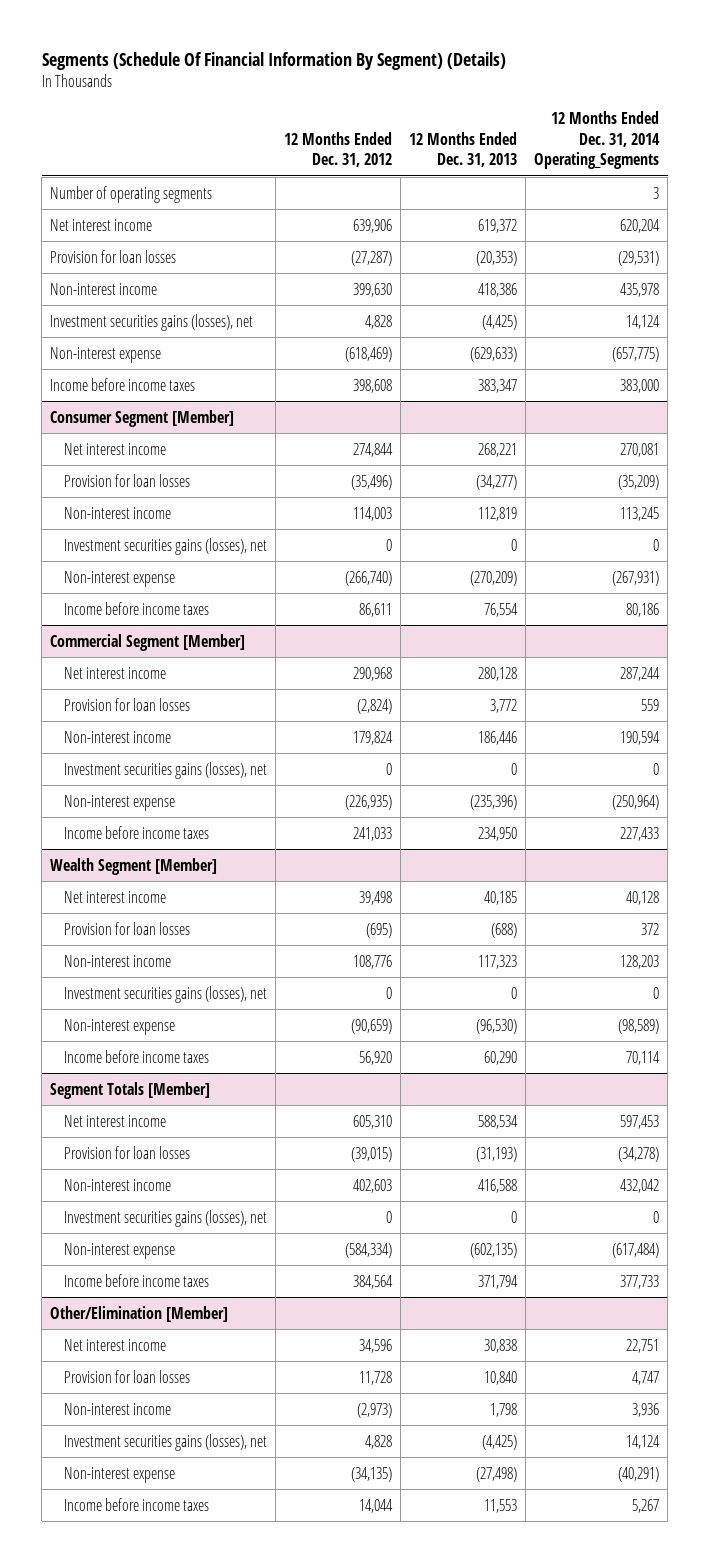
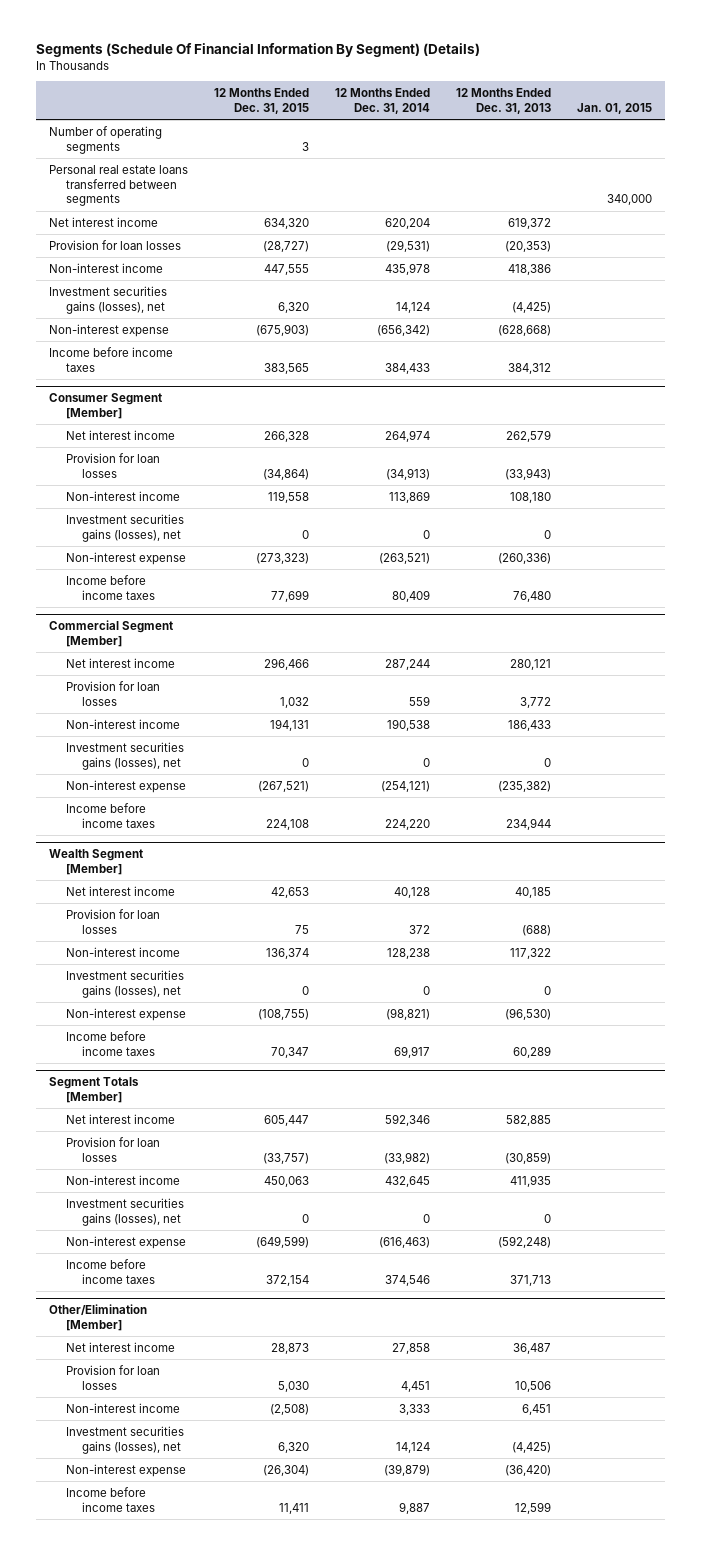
- | 12 Months Ended Dec. 31, 2012 | 12 Months Ended Dec. 31, 2013 | 12 Months Ended Dec. 31, 2014 Operating_Segments
+ | 12 Months Ended Dec. 31, 2015 | 12 Months Ended Dec. 31, 2014 | 12 Months Ended Dec. 31, 2013 | Jan. 01, 2015
+ Personal real estate loans transferred between segments | | | | 340,000
- Non-interest expense | (618,469) | (629,633) | (657,775)
- Income before income taxes | 398,608 | 383,347 | 383,000
+ Non-interest expense | (675,903) | (656,342) | (628,668) |
+ Income before income taxes | 383,565 | 384,433 | 384,312 |
@ Consumer Segment [Member]
- Net interest income | 274,844 | 268,221 | 270,081
- Provision for loan losses | (35,496) | (34,277) | (35,209)
- Non-interest income | 114,003 | 112,819 | 113,245
+ Net interest income | 266,328 | 264,974 | 262,579 |
+ Provision for loan losses | (34,864) | (34,913) | (33,943) |
+ Non-interest income | 119,558 | 113,869 | 108,180 |
- Non-interest expense | (266,740) | (270,209) | (267,931)
- Income before income taxes | 86,611 | 76,554 | 80,186
+ Non-interest expense | (273,323) | (263,521) | (260,336) |
+ Income before income taxes | 77,699 | 80,409 | 76,480 |
@ Commercial Segment [Member]
- Net interest income | 290,968 | 280,128 | 287,244
+ Net interest income | 296,466 | 287,244 | 280,121 |
- Non-interest income | 179,824 | 186,446 | 190,594
+ Non-interest income | 194,131 | 190,538 | 186,433 |
- Non-interest expense | (226,935) | (235,396) | (250,964)
- Income before income taxes | 241,033 | 234,950 | 227,433
+ Non-interest expense | (267,521) | (254,121) | (235,382) |
+ Income before income taxes | 224,108 | 224,220 | 234,944 |
@ Wealth Segment [Member]
- Non-interest income | 108,776 | 117,323 | 128,203
+ Non-interest income | 136,374 | 128,238 | 117,322 |
- Income before income taxes | 56,920 | 60,290 | 70,114
+ Income before income taxes | 70,347 | 69,917 | 60,289 |
@ Segment Totals [Member]
- Net interest income | 605,310 | 588,534 | 597,453
- Provision for loan losses | (39,015) | (31,193) | (34,278)
- Non-interest income | 402,603 | 416,588 | 432,042
+ Net interest income | 605,447 | 592,346 | 582,885 |
+ Provision for loan losses | (33,757) | (33,982) | (30,859) |
+ Non-interest income | 450,063 | 432,645 | 411,935 |
- Non-interest expense | (584,334) | (602,135) | (617,484)
- Income before income taxes | 384,564 | 371,794 | 377,733
+ Non-interest expense | (649,599) | (616,463) | (592,248) |
+ Income before income taxes | 372,154 | 374,546 | 371,713 |
@ Other/Elimination [Member]
- Net interest income | 34,596 | 30,838 | 22,751
- Provision for loan losses | 11,728 | 10,840 | 4,747
- Non-interest income | (2,973) | 1,798 | 3,936
+ Net interest income | 28,873 | 27,858 | 36,487 |
+ Provision for loan losses | 5,030 | 4,451 | 10,506 |
+ Non-interest income | (2,508) | 3,333 | 6,451 |
- Non-interest expense | (34,135) | (27,498) | (40,291)
- Income before income taxes | 14,044 | 11,553 | 5,267
+ Non-interest expense | (26,304) | (39,879) | (36,420) |
+ Income before income taxes | 11,411 | 9,887 | 12,599 |

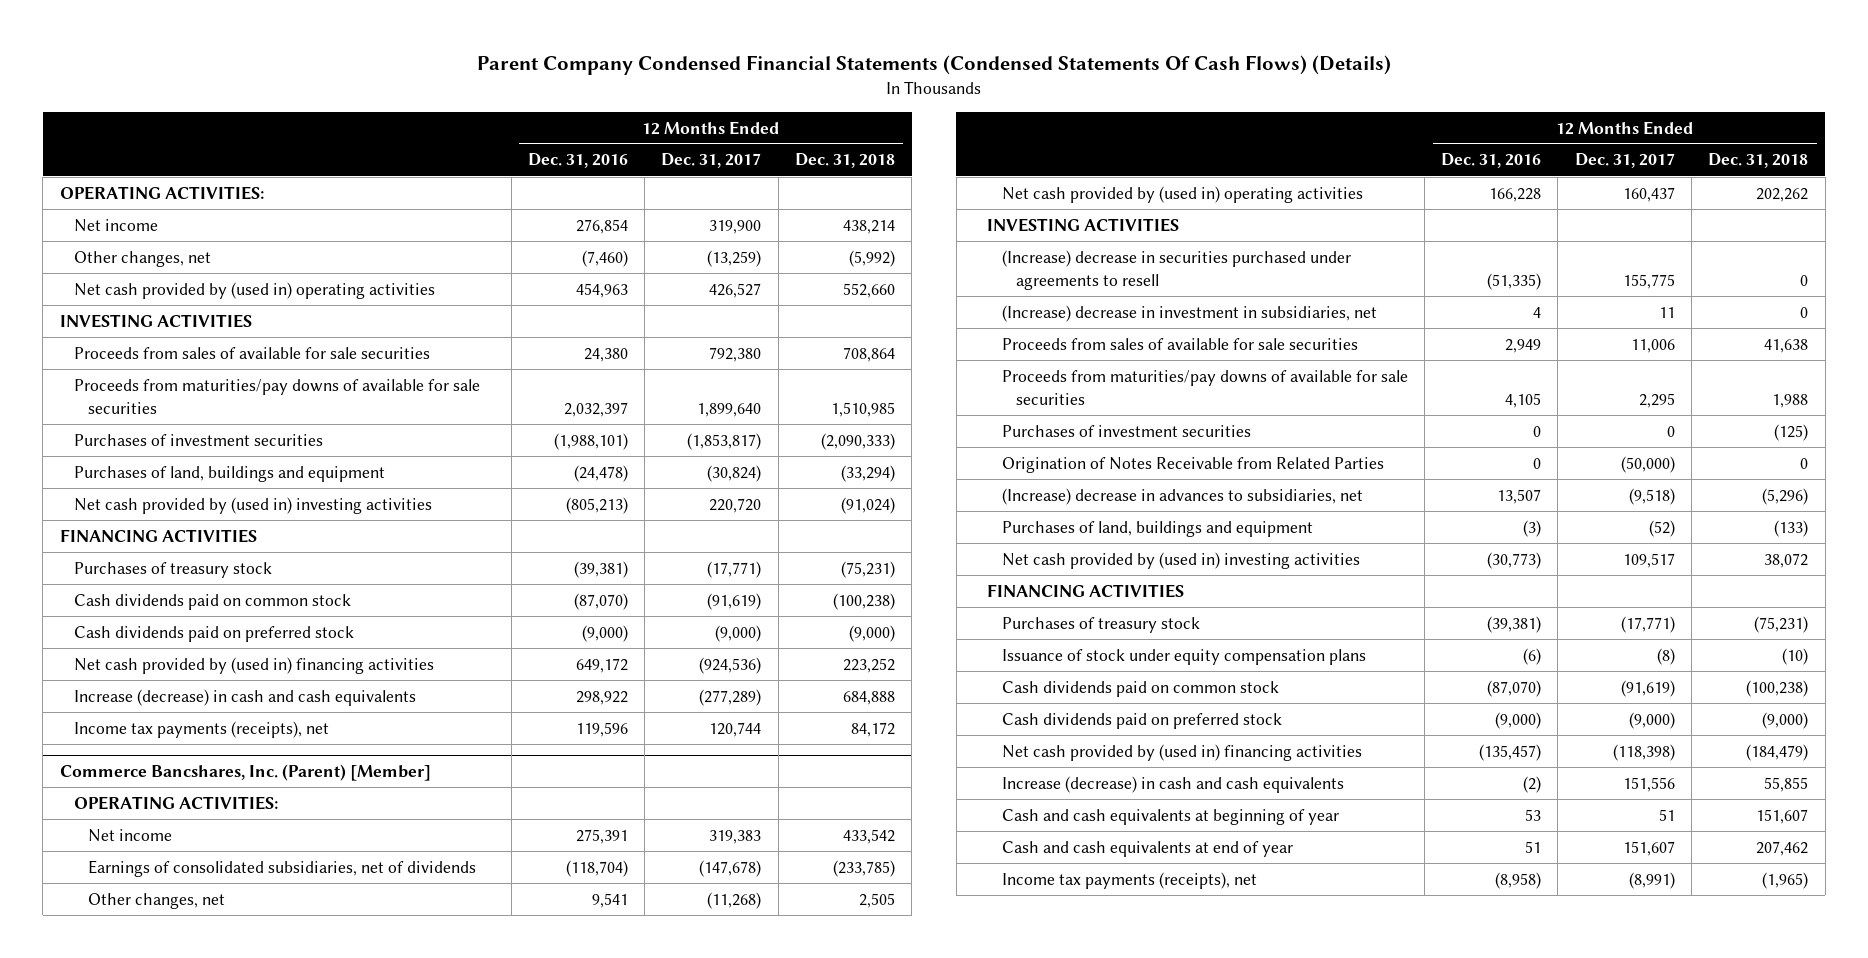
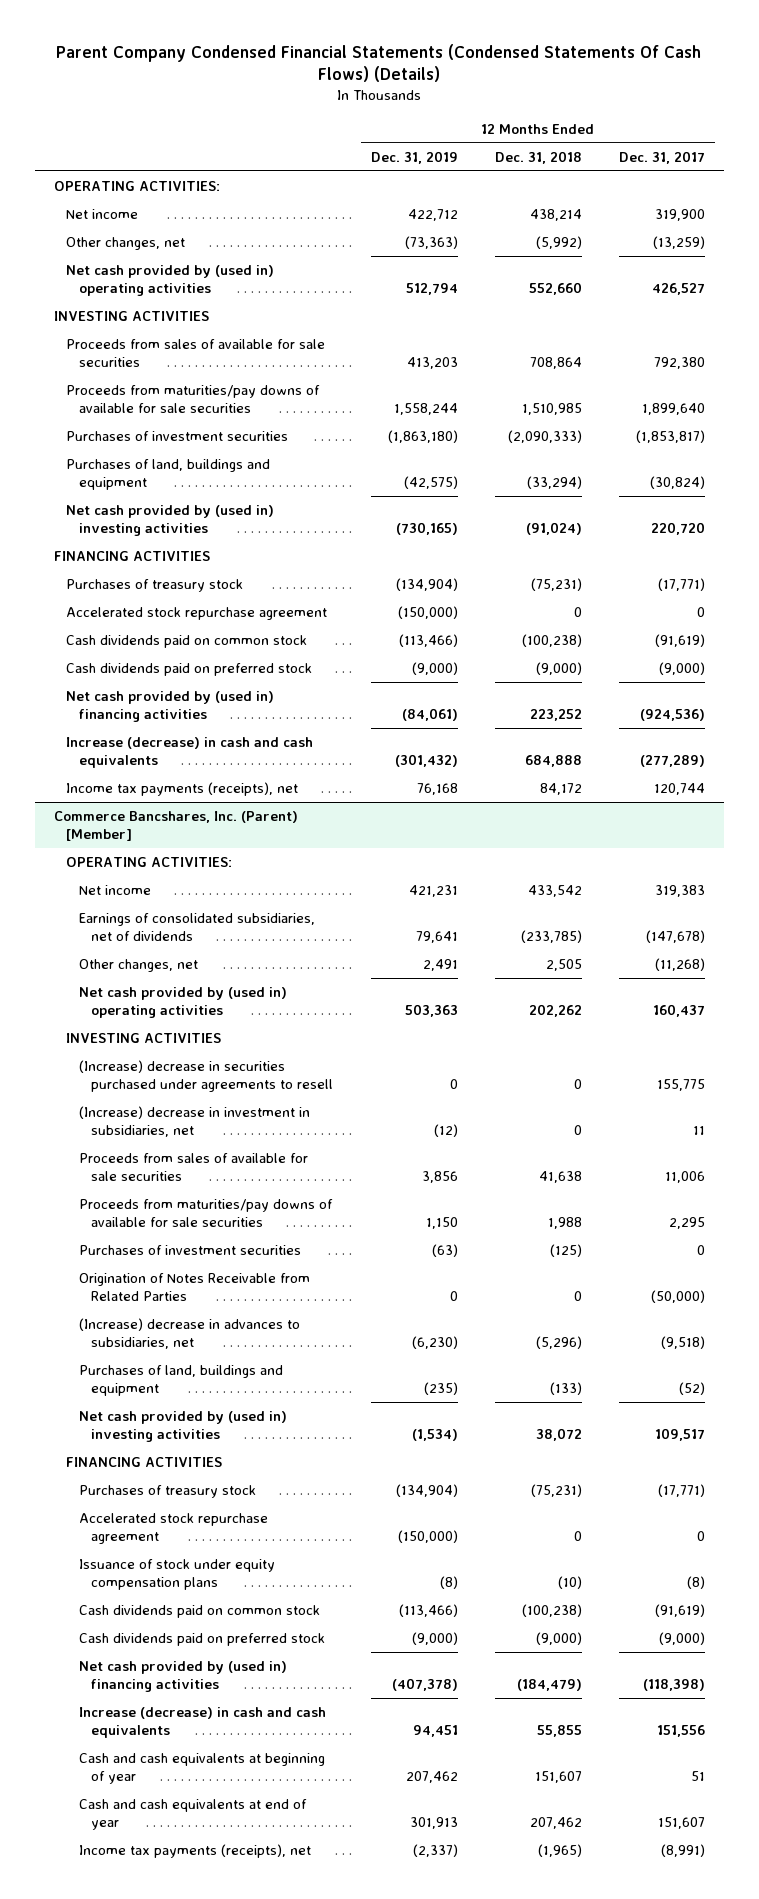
- | 12 Months Ended Dec. 31, 2016 | 12 Months Ended Dec. 31, 2017 | 12 Months Ended Dec. 31, 2018
+ | 12 Months Ended Dec. 31, 2019 | 12 Months Ended Dec. 31, 2018 | 12 Months Ended Dec. 31, 2017
+ Accelerated stock repurchase agreement | (150,000) | 0 | 0
@ Commerce Bancshares, Inc. (Parent) [Member]
+ Accelerated stock repurchase agreement | (150,000) | 0 | 0

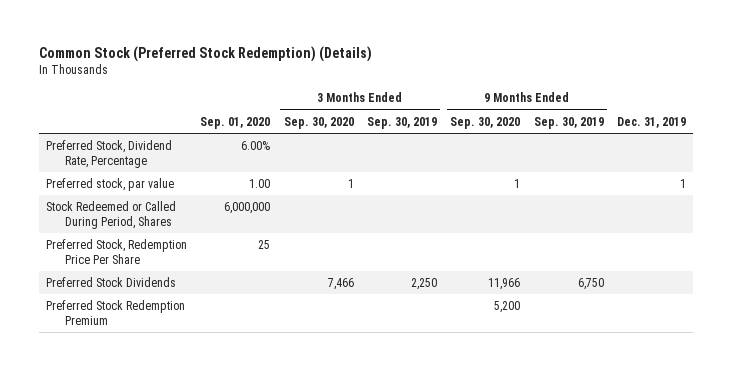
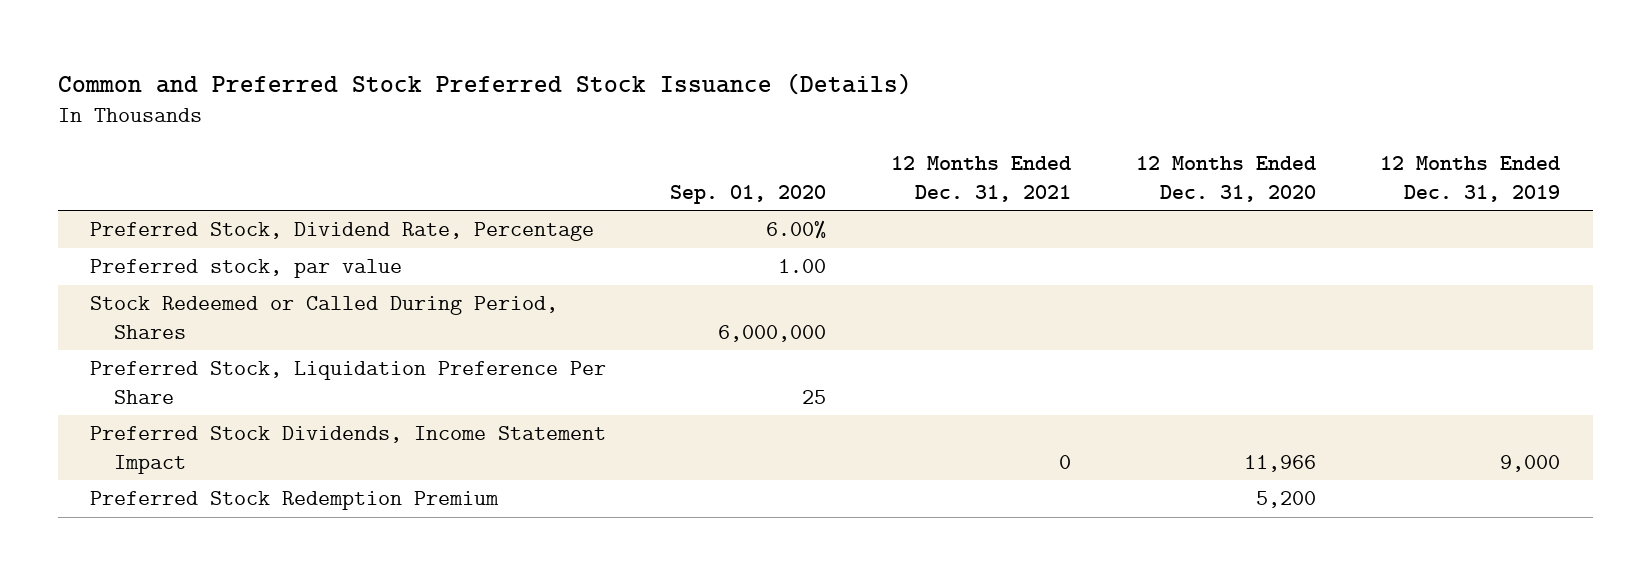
- Common Stock (Preferred Stock Redemption) (Details)
+ Common and Preferred Stock Preferred Stock Issuance (Details)
- | Sep. 01, 2020 | 3 Months Ended Sep. 30, 2020 | 3 Months Ended Sep. 30, 2019 | 9 Months Ended Sep. 30, 2020 | 9 Months Ended Sep. 30, 2019 | Dec. 31, 2019
+ | Sep. 01, 2020 | 12 Months Ended Dec. 31, 2021 | 12 Months Ended Dec. 31, 2020 | 12 Months Ended Dec. 31, 2019
- Preferred Stock, Redemption Price Per Share | 25 | | | | |
- Preferred Stock Dividends | | 7,466 | 2,250 | 11,966 | 6,750 |
+ Preferred Stock, Liquidation Preference Per Share | 25 | | |
+ Preferred Stock Dividends, Income Statement Impact | | 0 | 11,966 | 9,000

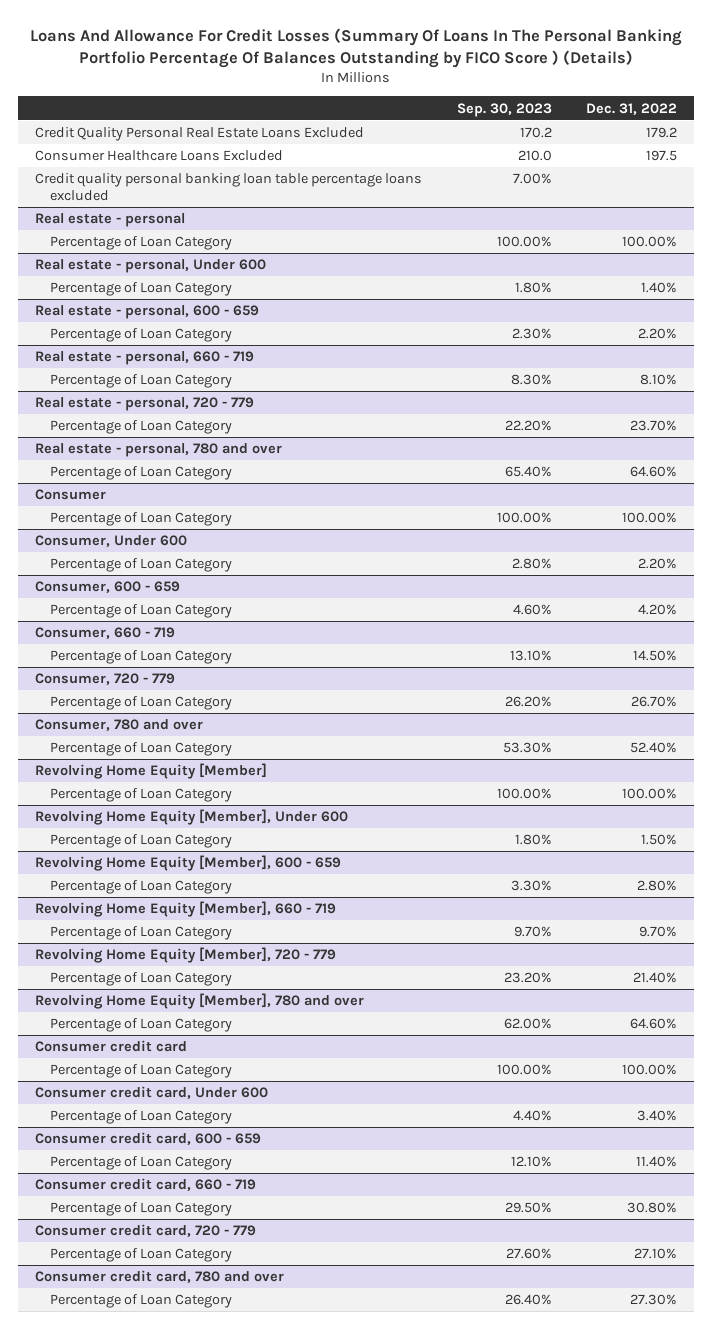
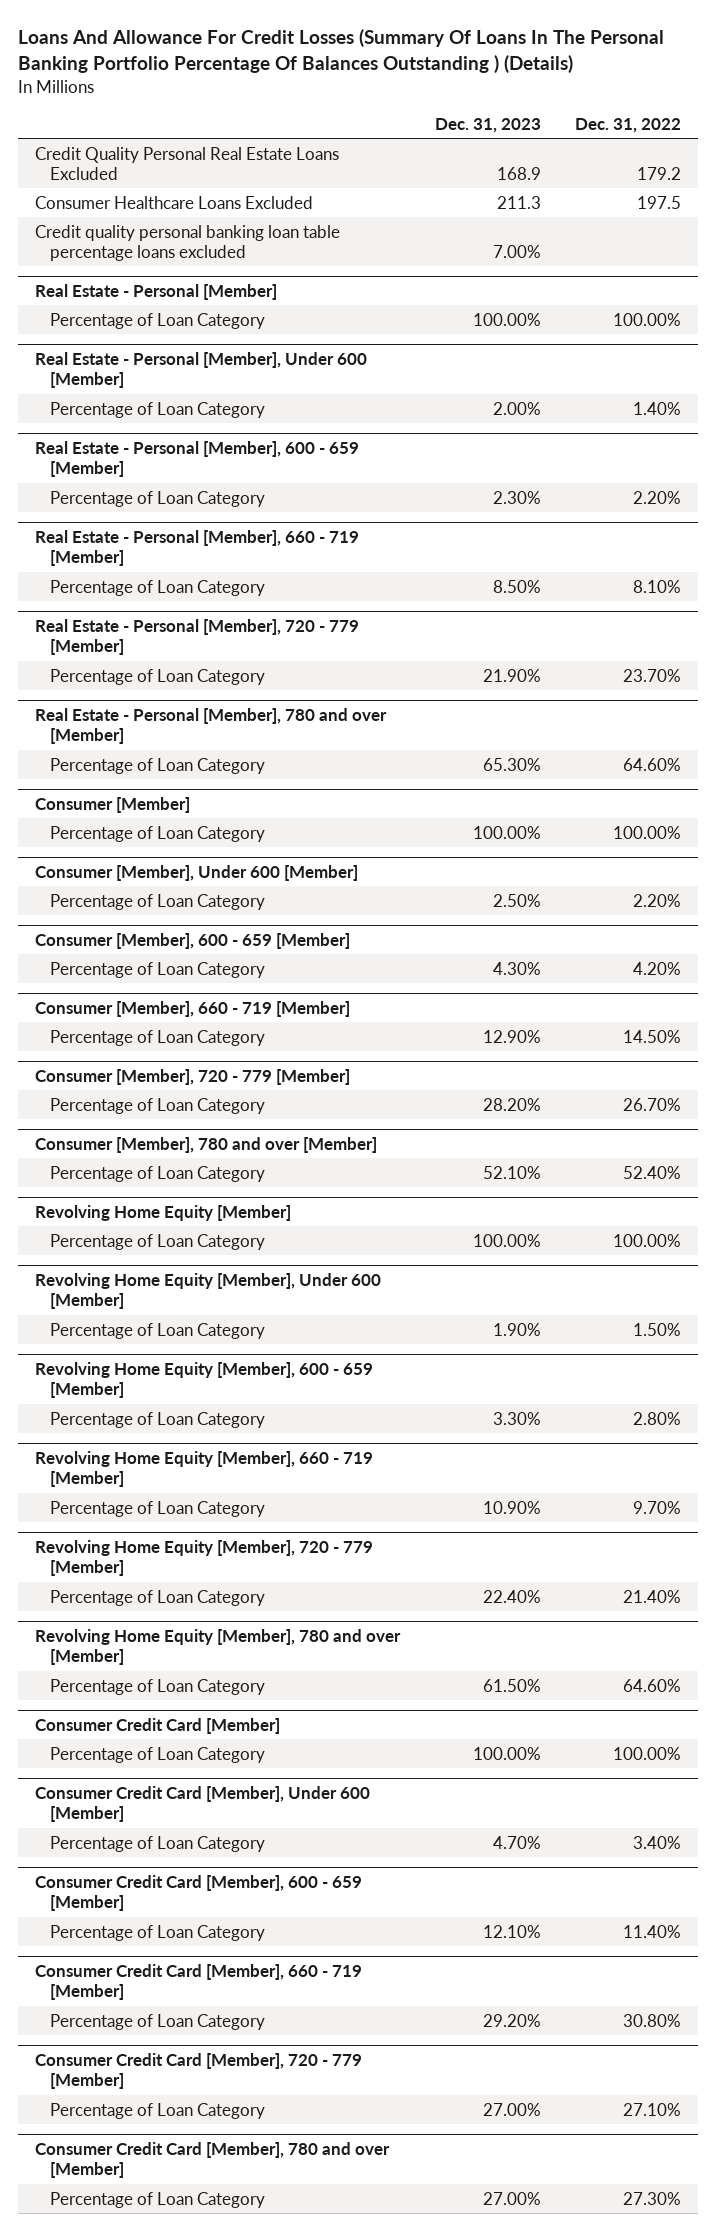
- Loans And Allowance For Credit Losses (Summary Of Loans In The Personal Banking Portfolio Percentage Of Balances Outstanding by FICO Score ) (Details)
+ Loans And Allowance For Credit Losses (Summary Of Loans In The Personal Banking Portfolio Percentage Of Balances Outstanding ) (Details)
- | Sep. 30, 2023 | Dec. 31, 2022
+ | Dec. 31, 2023 | Dec. 31, 2022
- Real estate - personal
+ Real Estate - Personal [Member]
- Real estate - personal, Under 600
+ Real Estate - Personal [Member], Under 600 [Member]
- Real estate - personal, 600 - 659
+ Real Estate - Personal [Member], 600 - 659 [Member]
- Real estate - personal, 660 - 719
+ Real Estate - Personal [Member], 660 - 719 [Member]
- Real estate - personal, 720 - 779
+ Real Estate - Personal [Member], 720 - 779 [Member]
- Real estate - personal, 780 and over
+ Real Estate - Personal [Member], 780 and over [Member]
- Consumer
+ Consumer [Member]
- Consumer, Under 600
+ Consumer [Member], Under 600 [Member]
- Consumer, 600 - 659
+ Consumer [Member], 600 - 659 [Member]
- Consumer, 660 - 719
+ Consumer [Member], 660 - 719 [Member]
- Consumer, 720 - 779
+ Consumer [Member], 720 - 779 [Member]
- Consumer, 780 and over
+ Consumer [Member], 780 and over [Member]
- Revolving Home Equity [Member], Under 600
+ Revolving Home Equity [Member], Under 600 [Member]
- Revolving Home Equity [Member], 600 - 659
+ Revolving Home Equity [Member], 600 - 659 [Member]
- Revolving Home Equity [Member], 660 - 719
+ Revolving Home Equity [Member], 660 - 719 [Member]
- Revolving Home Equity [Member], 720 - 779
+ Revolving Home Equity [Member], 720 - 779 [Member]
- Revolving Home Equity [Member], 780 and over
+ Revolving Home Equity [Member], 780 and over [Member]
- Consumer credit card
+ Consumer Credit Card [Member]
- Consumer credit card, Under 600
+ Consumer Credit Card [Member], Under 600 [Member]
- Consumer credit card, 600 - 659
+ Consumer Credit Card [Member], 600 - 659 [Member]
- Consumer credit card, 660 - 719
+ Consumer Credit Card [Member], 660 - 719 [Member]
- Consumer credit card, 720 - 779
+ Consumer Credit Card [Member], 720 - 779 [Member]
- Consumer credit card, 780 and over
+ Consumer Credit Card [Member], 780 and over [Member]

